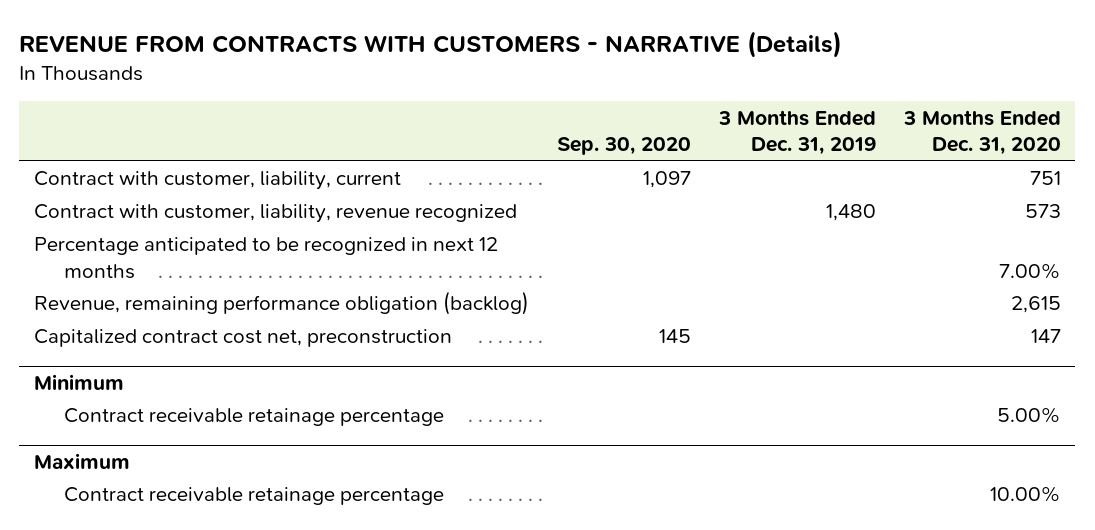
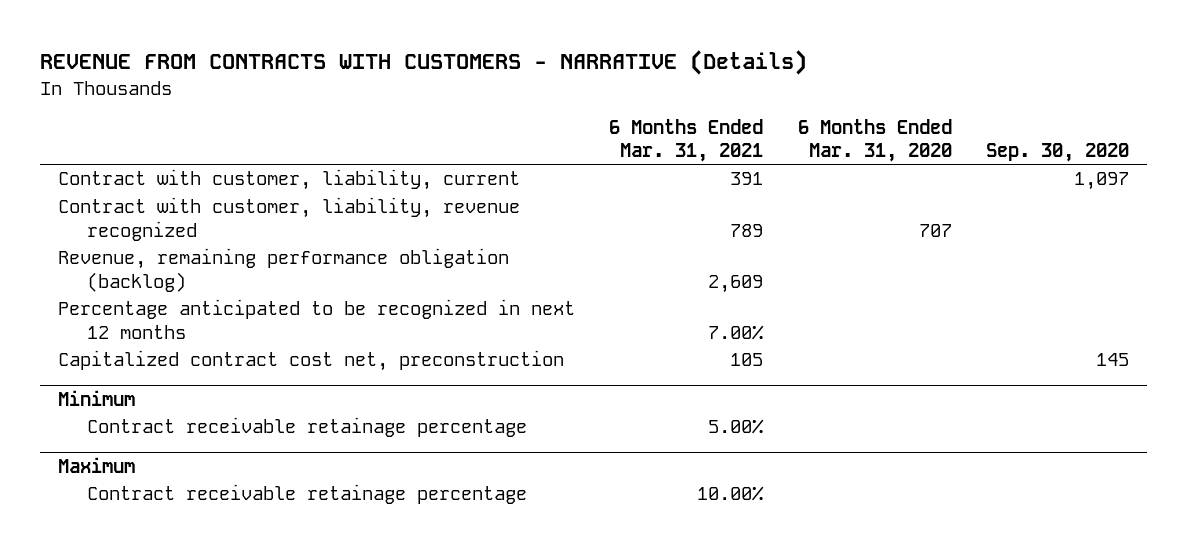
- | Sep. 30, 2020 | 3 Months Ended Dec. 31, 2019 | 3 Months Ended Dec. 31, 2020
+ | 6 Months Ended Mar. 31, 2021 | 6 Months Ended Mar. 31, 2020 | Sep. 30, 2020
moved down: Percentage anticipated to be recognized in next 12 months | 7.00% | |

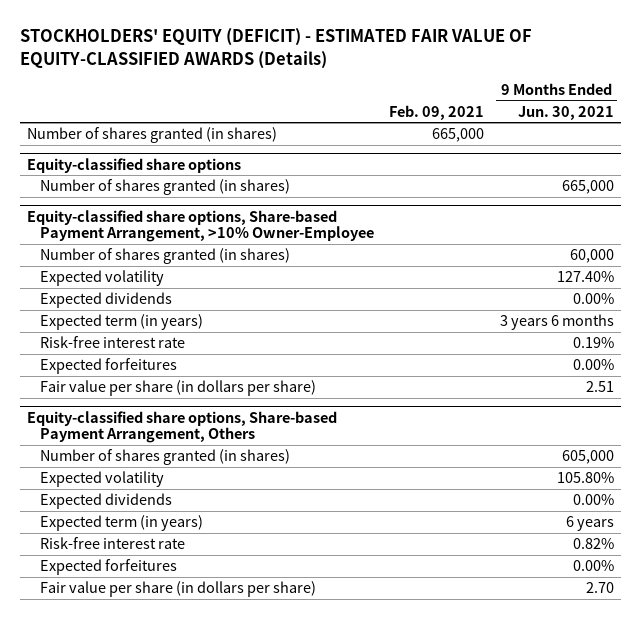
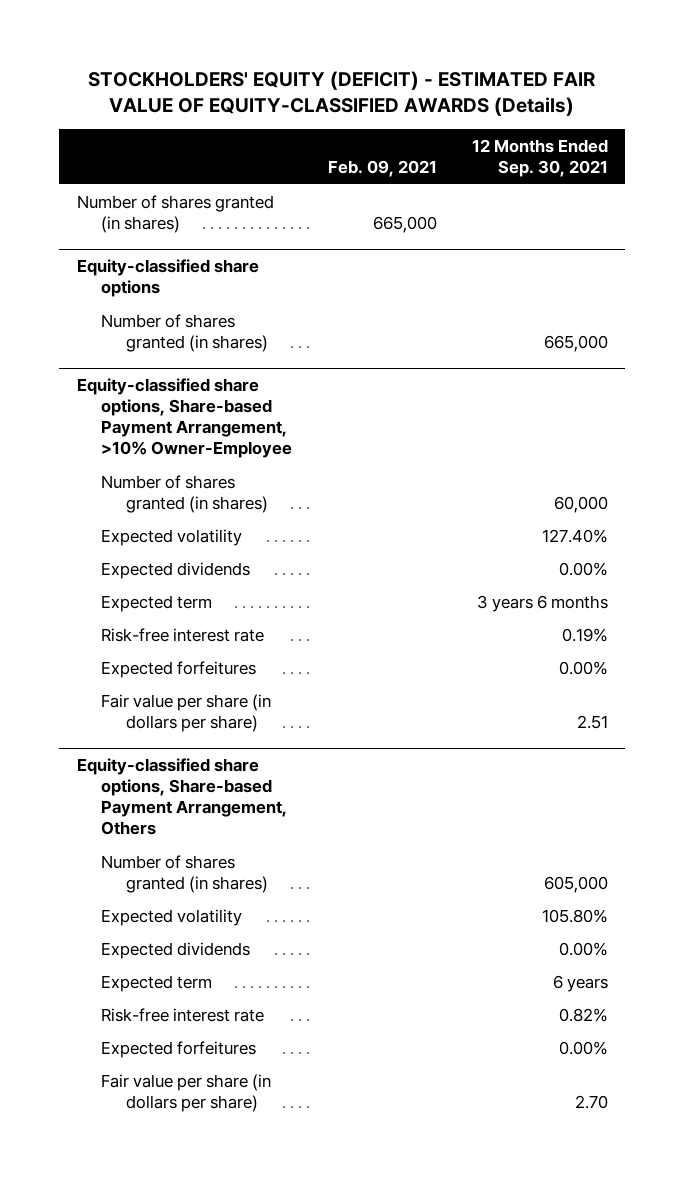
- | Feb. 09, 2021 | 9 Months Ended Jun. 30, 2021
+ | Feb. 09, 2021 | 12 Months Ended Sep. 30, 2021
@ Equity-classified share options, Share-based Payment Arrangement, >10% Owner-Employee
- Expected term (in years) | | 3 years 6 months
+ Expected term | | 3 years 6 months
@ Equity-classified share options, Share-based Payment Arrangement, Others
- Expected term (in years) | | 6 years
+ Expected term | | 6 years

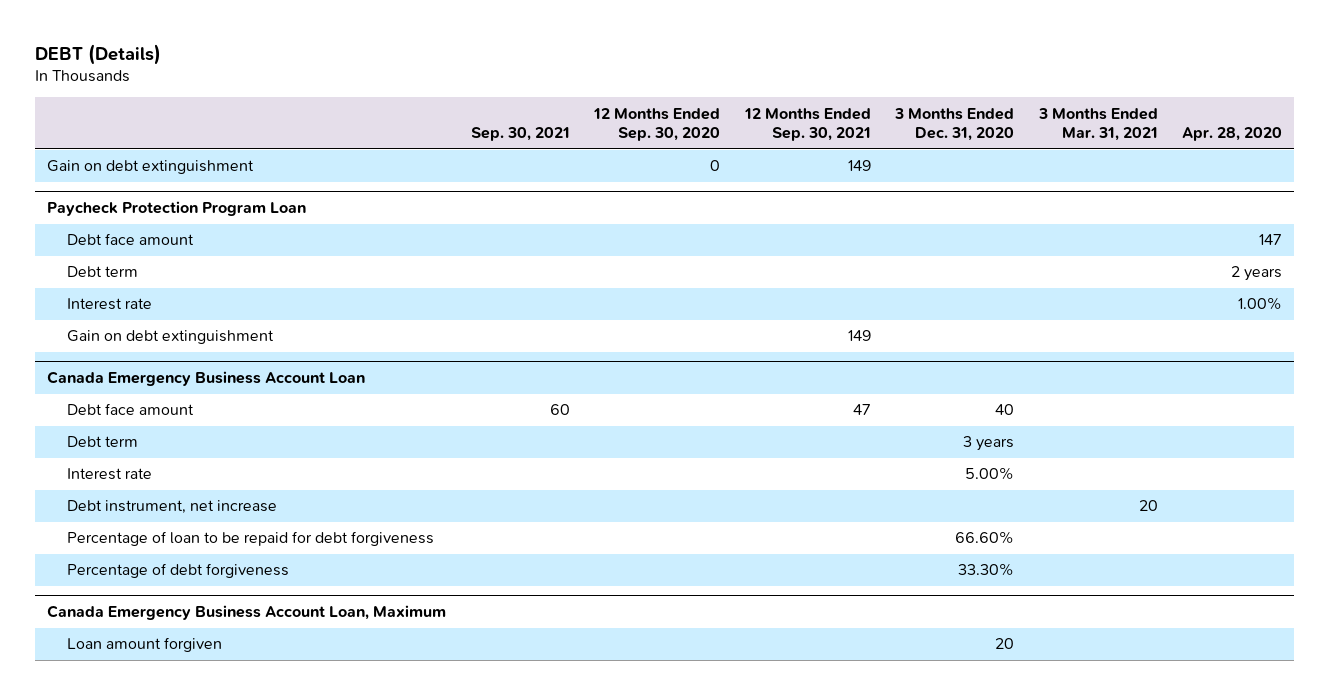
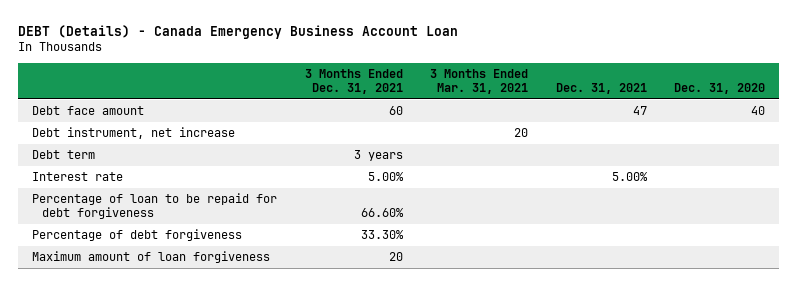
- DEBT (Details)
+ DEBT (Details) - Canada Emergency Business Account Loan
- | Sep. 30, 2021 | 12 Months Ended Sep. 30, 2020 | 12 Months Ended Sep. 30, 2021 | 3 Months Ended Dec. 31, 2020 | 3 Months Ended Mar. 31, 2021 | Apr. 28, 2020
+ | 3 Months Ended Dec. 31, 2021 | 3 Months Ended Mar. 31, 2021 | Dec. 31, 2021 | Dec. 31, 2020
- Gain on debt extinguishment | | 0 | 149 | | |
- Paycheck Protection Program Loan
- Debt face amount | | | | | | 147
- Debt term | | | | | | 2 years
- Interest rate | | | | | | 1.00%
- Gain on debt extinguishment | | | 149 | | |
- Canada Emergency Business Account Loan
- Debt face amount | 60 | | 47 | 40 | |
- Debt term | | | | 3 years | |
- Interest rate | | | | 5.00% | |
- Debt instrument, net increase | | | | | 20 |
- Percentage of loan to be repaid for debt forgiveness | | | | 66.60% | |
- Percentage of debt forgiveness | | | | 33.30% | |
- Canada Emergency Business Account Loan, Maximum
- Loan amount forgiven | | | | 20 | |
+ Debt face amount | 60 | | 47 | 40
+ Debt instrument, net increase | | 20 | |
+ Debt term | 3 years | | |
+ Interest rate | 5.00% | | 5.00% |
+ Percentage of loan to be repaid for debt forgiveness | 66.60% | | |
+ Percentage of debt forgiveness | 33.30% | | |
+ Maximum amount of loan forgiveness | 20 | | |

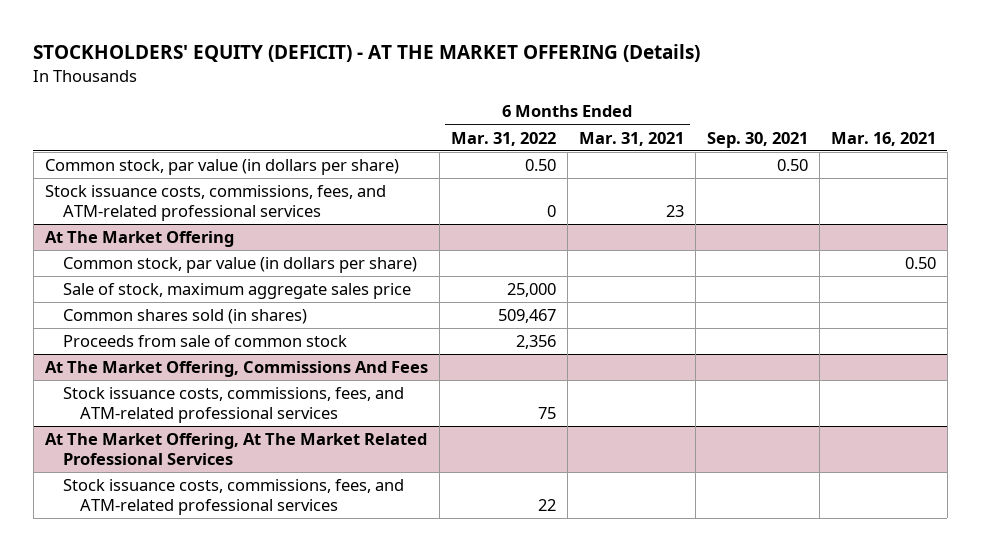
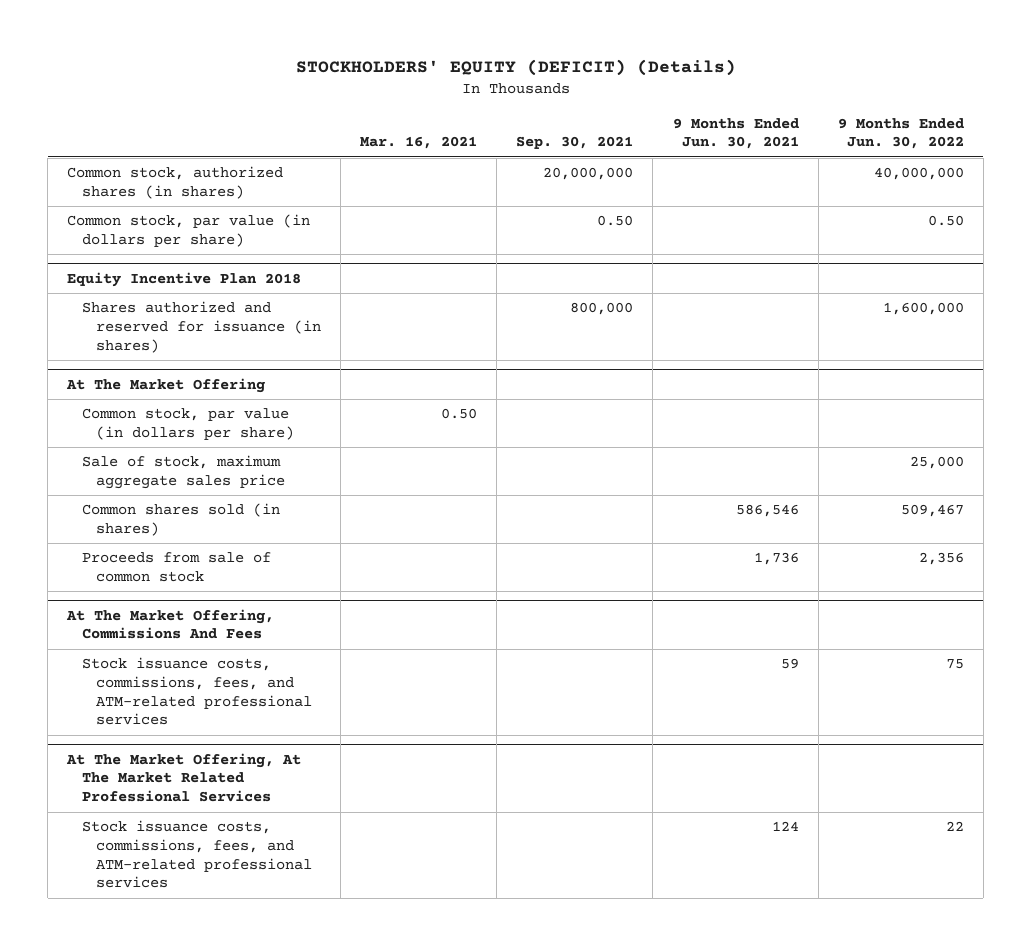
- STOCKHOLDERS' EQUITY (DEFICIT) - AT THE MARKET OFFERING (Details)
+ STOCKHOLDERS' EQUITY (DEFICIT) (Details)
- | 6 Months Ended Mar. 31, 2022 | 6 Months Ended Mar. 31, 2021 | Sep. 30, 2021 | Mar. 16, 2021
+ | Mar. 16, 2021 | Sep. 30, 2021 | 9 Months Ended Jun. 30, 2021 | 9 Months Ended Jun. 30, 2022
+ Common stock, authorized shares (in shares) | | 20,000,000 | | 40,000,000
- Stock issuance costs, commissions, fees, and ATM-related professional services | 0 | 23 | |
+ Equity Incentive Plan 2018
+ Shares authorized and reserved for issuance (in shares) | | 800,000 | | 1,600,000

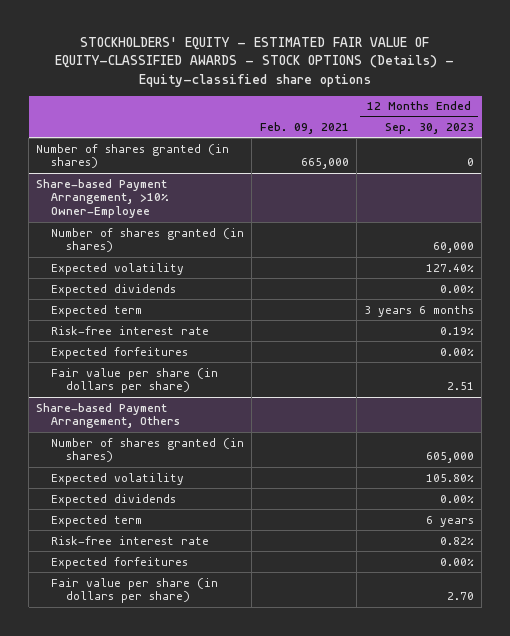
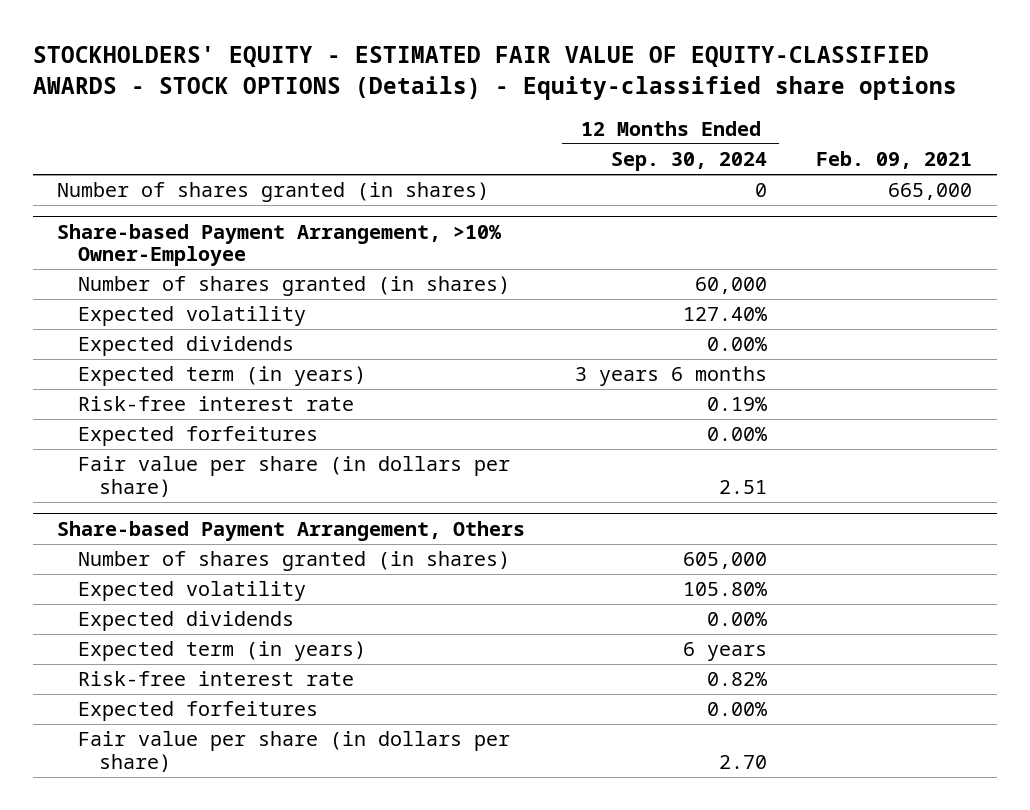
- | Feb. 09, 2021 | 12 Months Ended Sep. 30, 2023
+ | 12 Months Ended Sep. 30, 2024 | Feb. 09, 2021
@ Share-based Payment Arrangement, >10% Owner-Employee
- Expected term | | 3 years 6 months
+ Expected term (in years) | 3 years 6 months |
@ Share-based Payment Arrangement, Others
- Expected term | | 6 years
+ Expected term (in years) | 6 years |

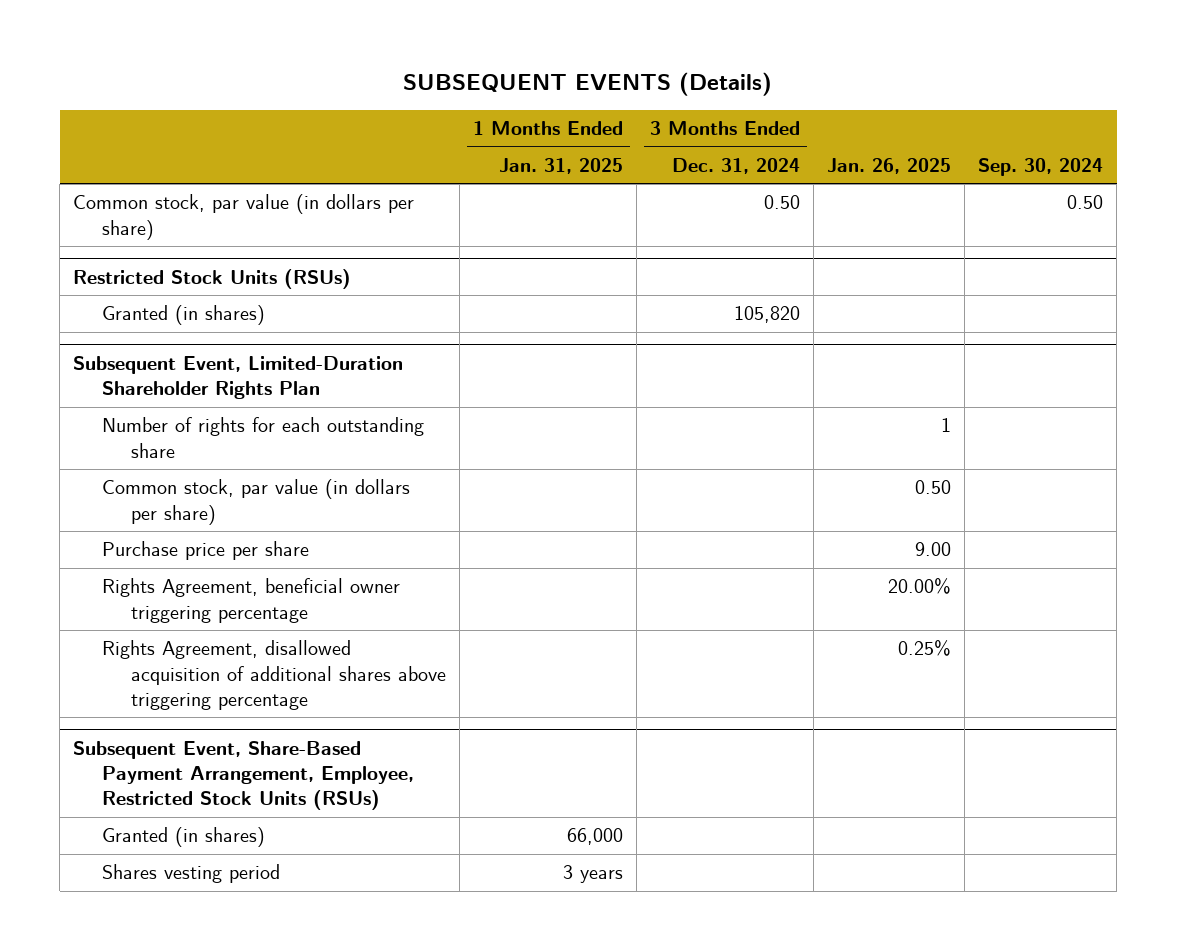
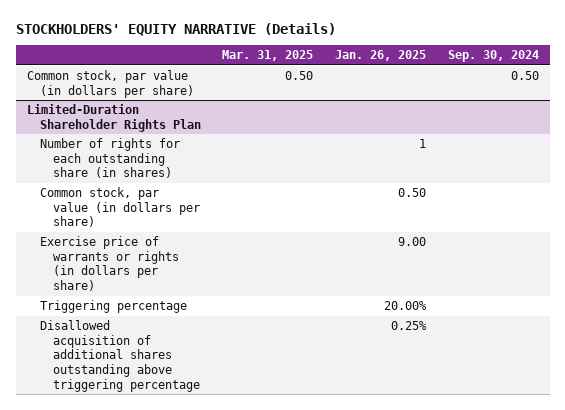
- SUBSEQUENT EVENTS (Details)
+ STOCKHOLDERS' EQUITY NARRATIVE (Details)
- | 1 Months Ended Jan. 31, 2025 | 3 Months Ended Dec. 31, 2024 | Jan. 26, 2025 | Sep. 30, 2024
+ | Mar. 31, 2025 | Jan. 26, 2025 | Sep. 30, 2024
- Restricted Stock Units (RSUs)
- Granted (in shares) | | 105,820 | |
- Subsequent Event, Limited-Duration Shareholder Rights Plan
- Number of rights for each outstanding share | | | 1 |
+ Limited-Duration Shareholder Rights Plan
+ Number of rights for each outstanding share (in shares) | | 1 |
- Purchase price per share | | | 9.00 |
- Rights Agreement, beneficial owner triggering percentage | | | 20.00% |
- Rights Agreement, disallowed acquisition of additional shares above triggering percentage | | | 0.25% |
- Subsequent Event, Share-Based Payment Arrangement, Employee, Restricted Stock Units (RSUs)
- Granted (in shares) | 66,000 | | |
- Shares vesting period | 3 years | | |
+ Exercise price of warrants or rights (in dollars per share) | | 9.00 |
+ Triggering percentage | | 20.00% |
+ Disallowed acquisition of additional shares outstanding above triggering percentage | | 0.25% |

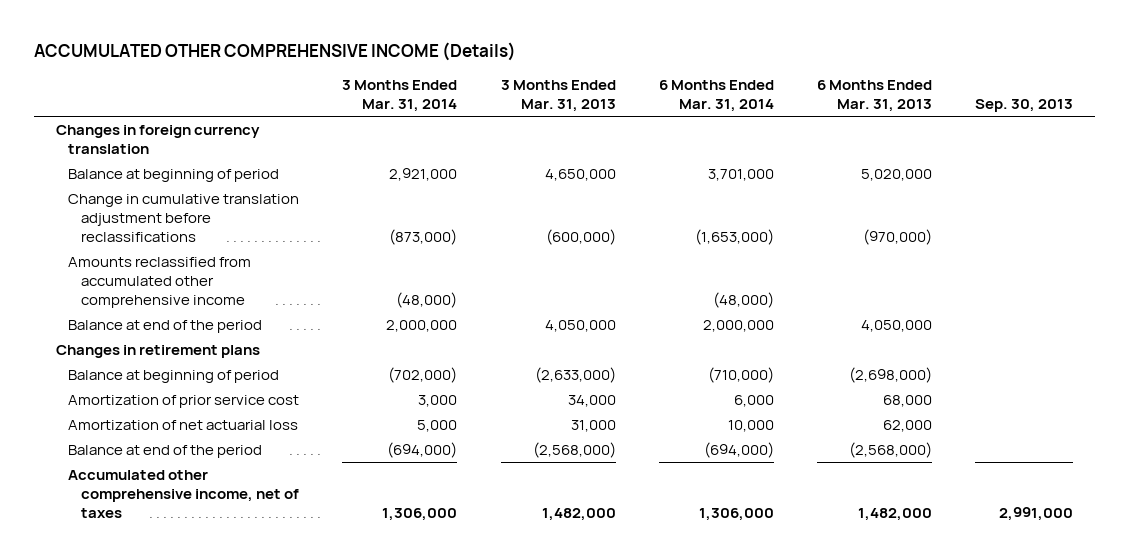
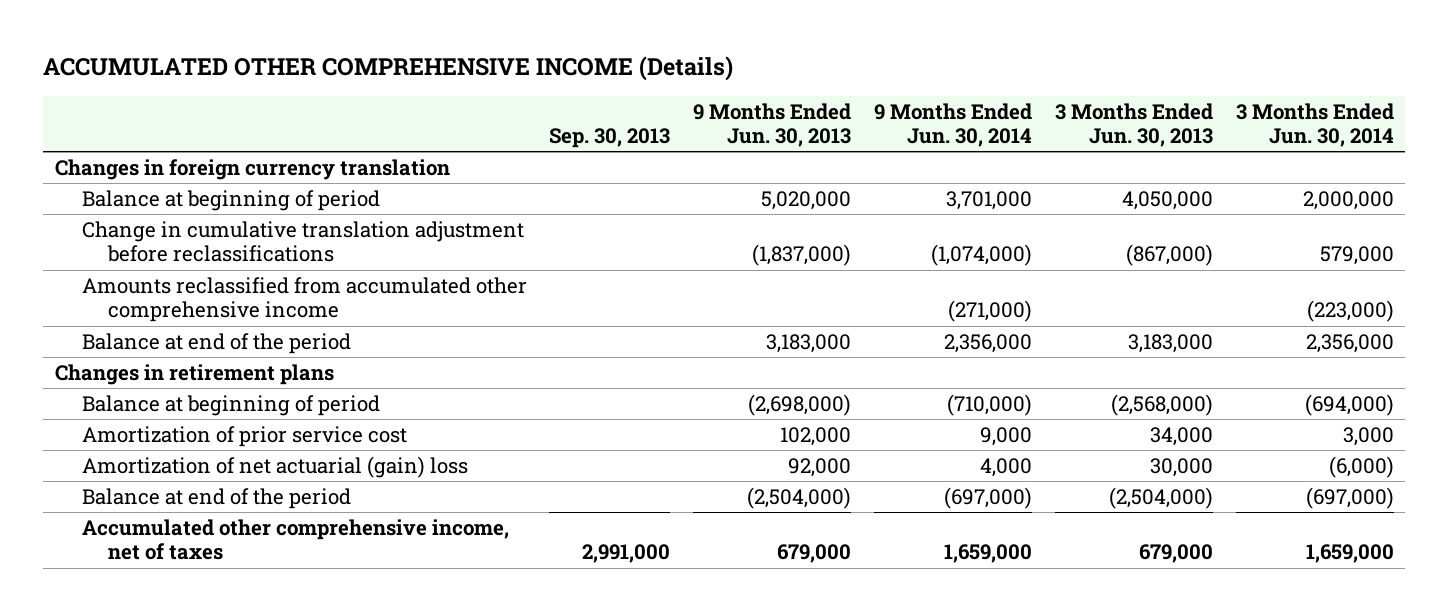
- | 3 Months Ended Mar. 31, 2014 | 3 Months Ended Mar. 31, 2013 | 6 Months Ended Mar. 31, 2014 | 6 Months Ended Mar. 31, 2013 | Sep. 30, 2013
+ | Sep. 30, 2013 | 9 Months Ended Jun. 30, 2013 | 9 Months Ended Jun. 30, 2014 | 3 Months Ended Jun. 30, 2013 | 3 Months Ended Jun. 30, 2014
- Amortization of net actuarial loss | 5,000 | 31,000 | 10,000 | 62,000 |
+ Amortization of net actuarial (gain) loss | | 92,000 | 4,000 | 30,000 | (6,000)

